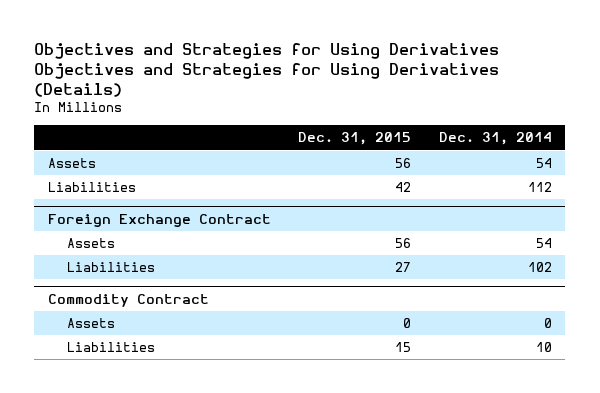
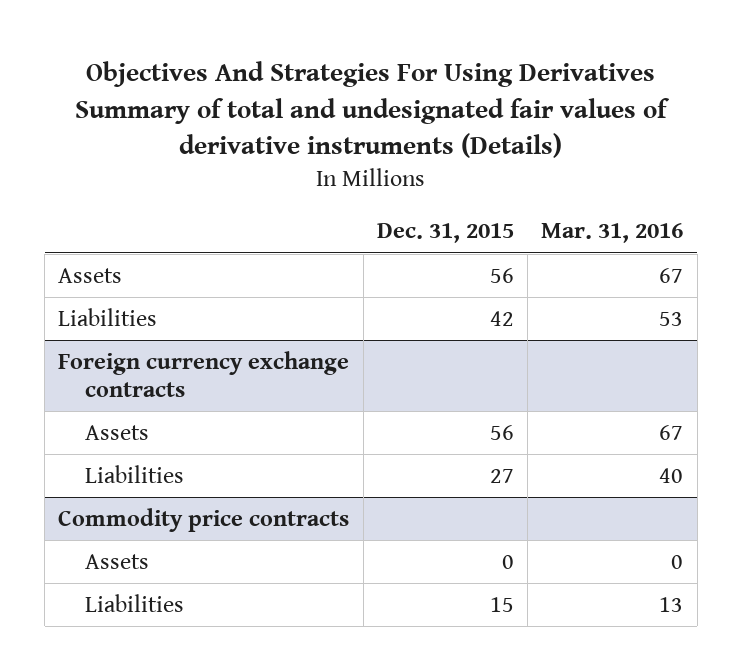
- Objectives and Strategies for Using Derivatives Objectives and Strategies for Using Derivatives (Details)
+ Objectives And Strategies For Using Derivatives Summary of total and undesignated fair values of derivative instruments (Details)
- | Dec. 31, 2015 | Dec. 31, 2014
+ | Dec. 31, 2015 | Mar. 31, 2016
- Foreign Exchange Contract
+ Foreign currency exchange contracts
- Commodity Contract
+ Commodity price contracts

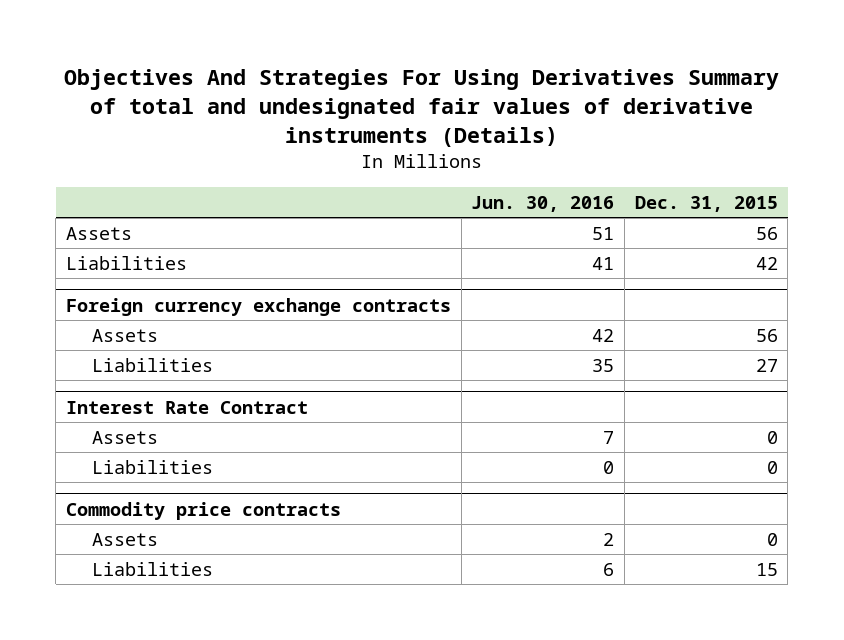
- | Dec. 31, 2015 | Mar. 31, 2016
+ | Jun. 30, 2016 | Dec. 31, 2015
+ Interest Rate Contract
+ Assets | 7 | 0
+ Liabilities | 0 | 0

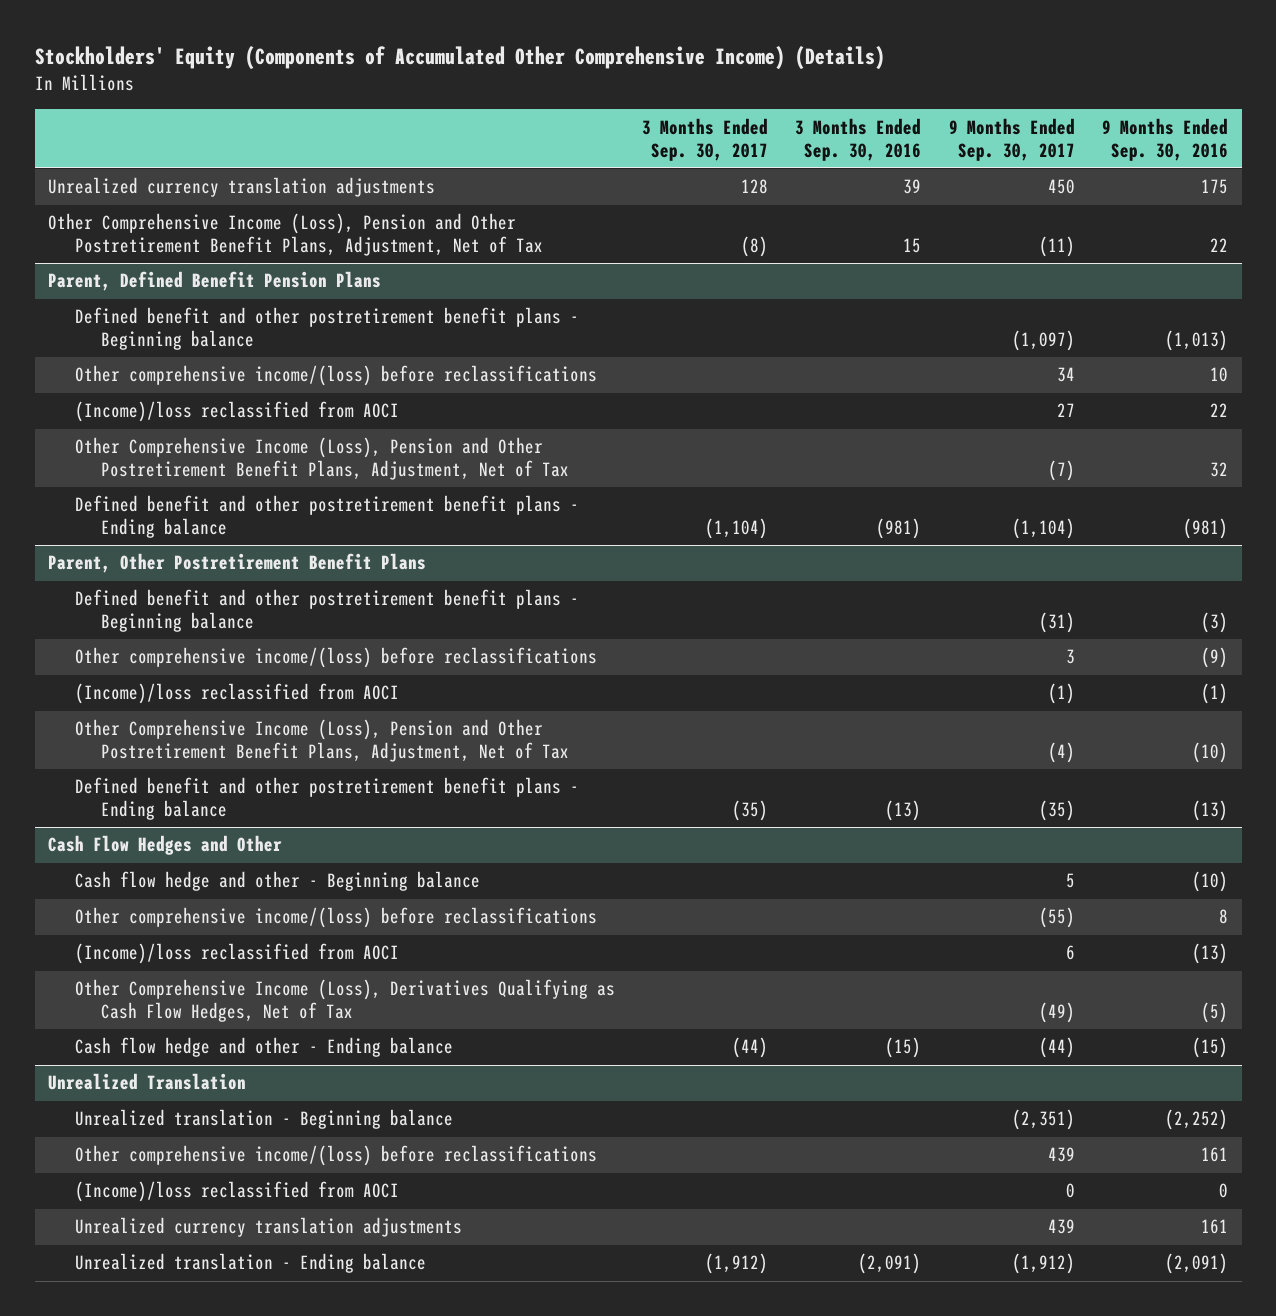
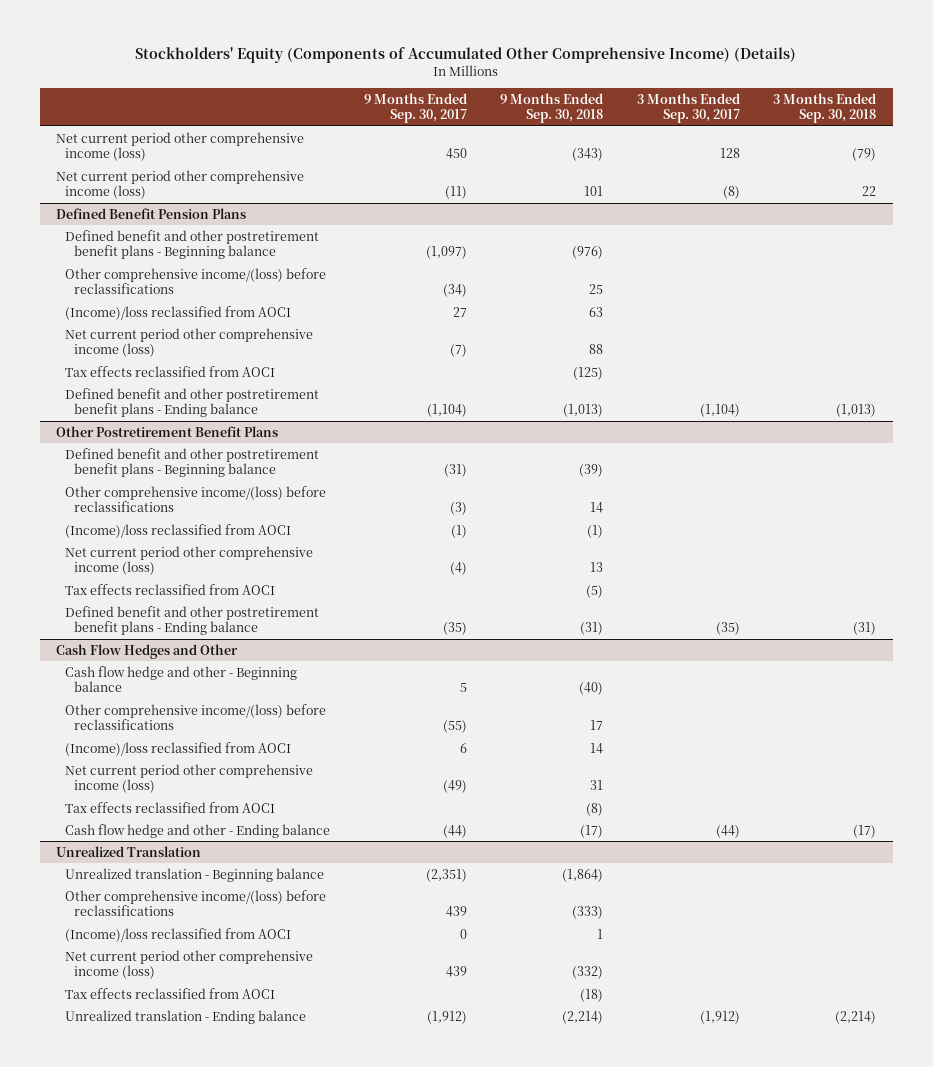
- | 3 Months Ended Sep. 30, 2017 | 3 Months Ended Sep. 30, 2016 | 9 Months Ended Sep. 30, 2017 | 9 Months Ended Sep. 30, 2016
+ | 9 Months Ended Sep. 30, 2017 | 9 Months Ended Sep. 30, 2018 | 3 Months Ended Sep. 30, 2017 | 3 Months Ended Sep. 30, 2018
- Unrealized currency translation adjustments | 128 | 39 | 450 | 175
- Other Comprehensive Income (Loss), Pension and Other Postretirement Benefit Plans, Adjustment, Net of Tax | (8) | 15 | (11) | 22
- Parent, Defined Benefit Pension Plans
+ Net current period other comprehensive income (loss) | 450 | (343) | 128 | (79)
+ Net current period other comprehensive income (loss) | (11) | 101 | (8) | 22
+ Defined Benefit Pension Plans
- Other comprehensive income/(loss) before reclassifications | | | 34 | 10
+ Other comprehensive income/(loss) before reclassifications | (34) | 25 | |
- Other Comprehensive Income (Loss), Pension and Other Postretirement Benefit Plans, Adjustment, Net of Tax | | | (7) | 32
+ Net current period other comprehensive income (loss) | (7) | 88 | |
+ Tax effects reclassified from AOCI | | (125) | |
- Parent, Other Postretirement Benefit Plans
+ Other Postretirement Benefit Plans
- Other comprehensive income/(loss) before reclassifications | | | 3 | (9)
+ Other comprehensive income/(loss) before reclassifications | (3) | 14 | |
- Other Comprehensive Income (Loss), Pension and Other Postretirement Benefit Plans, Adjustment, Net of Tax | | | (4) | (10)
+ Net current period other comprehensive income (loss) | (4) | 13 | |
+ Tax effects reclassified from AOCI | | (5) | |
@ Cash Flow Hedges and Other
- Other Comprehensive Income (Loss), Derivatives Qualifying as Cash Flow Hedges, Net of Tax | | | (49) | (5)
+ Net current period other comprehensive income (loss) | (49) | 31 | |
+ Tax effects reclassified from AOCI | | (8) | |
@ Unrealized Translation
- Unrealized currency translation adjustments | | | 439 | 161
+ Net current period other comprehensive income (loss) | 439 | (332) | |
+ Tax effects reclassified from AOCI | | (18) | |

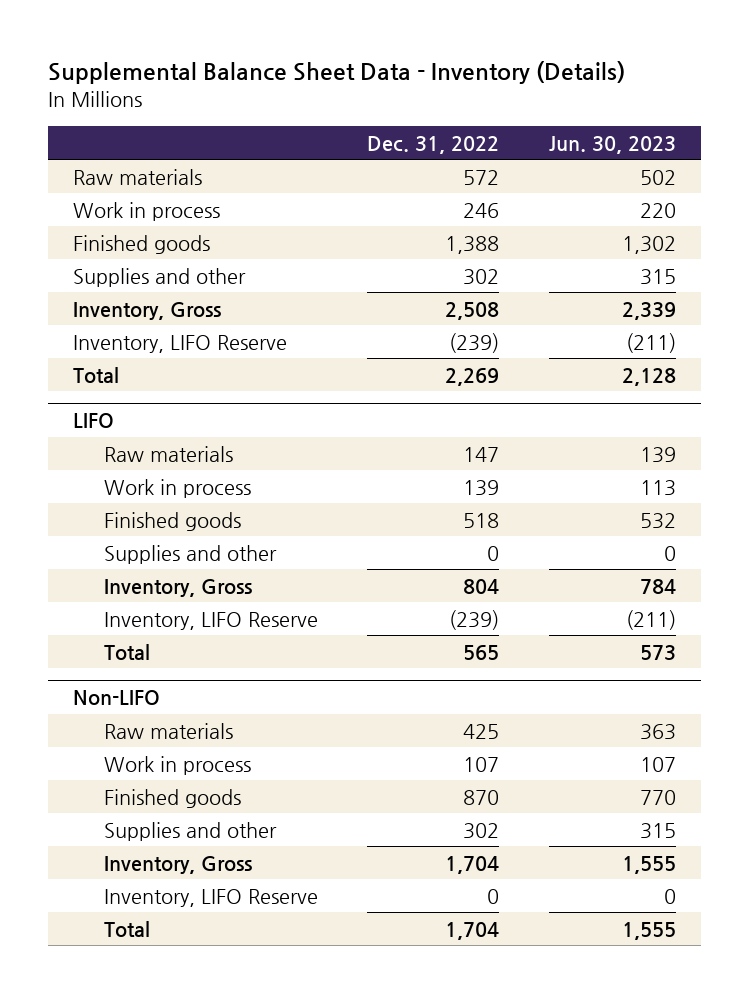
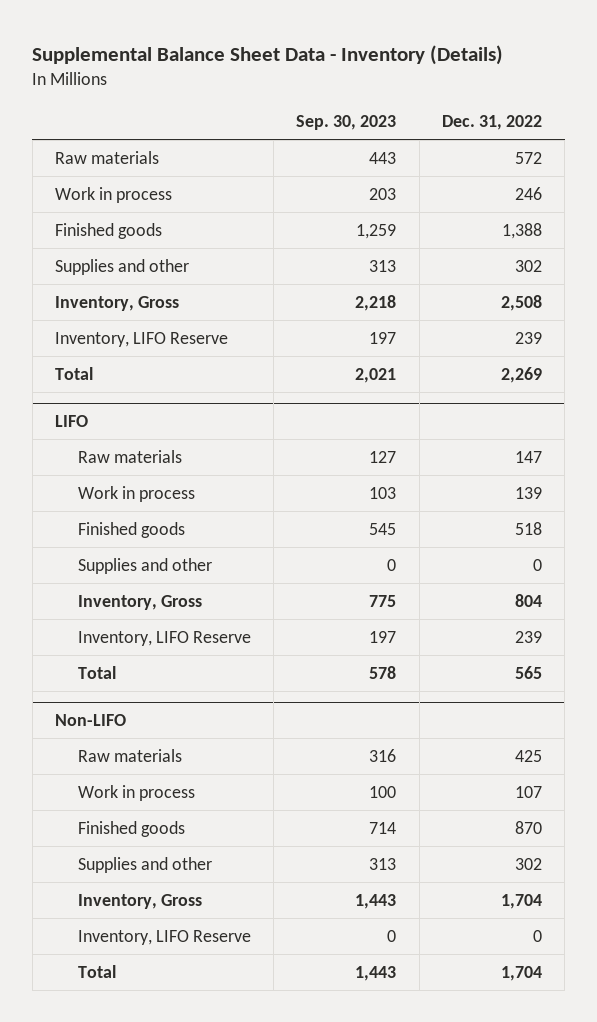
- | Dec. 31, 2022 | Jun. 30, 2023
+ | Sep. 30, 2023 | Dec. 31, 2022
- Inventory, LIFO Reserve | (239) | (211)
+ Inventory, LIFO Reserve | 197 | 239
@ LIFO
- Inventory, LIFO Reserve | (239) | (211)
+ Inventory, LIFO Reserve | 197 | 239

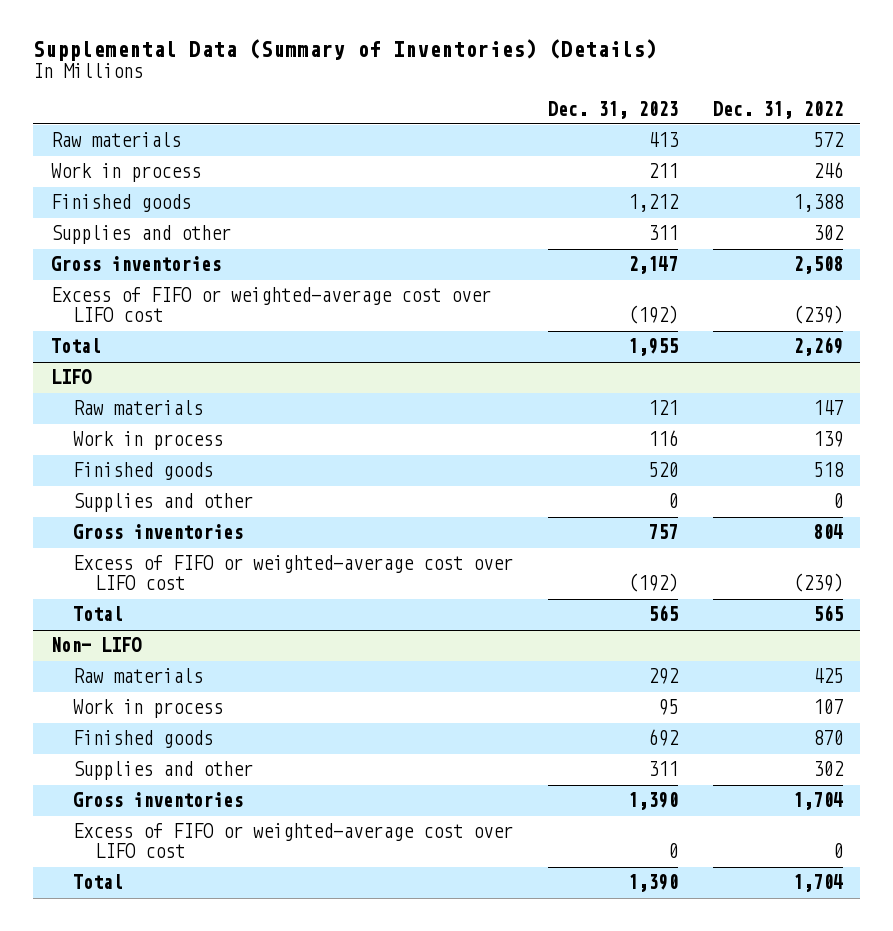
- Supplemental Balance Sheet Data - Inventory (Details)
+ Supplemental Data (Summary of Inventories) (Details)
- | Sep. 30, 2023 | Dec. 31, 2022
+ | Dec. 31, 2023 | Dec. 31, 2022
- Inventory, Gross | 2,218 | 2,508
- Inventory, LIFO Reserve | 197 | 239
+ Gross inventories | 2,147 | 2,508
+ Excess of FIFO or weighted-average cost over LIFO cost | (192) | (239)
@ LIFO
- Inventory, Gross | 775 | 804
- Inventory, LIFO Reserve | 197 | 239
+ Gross inventories | 757 | 804
+ Excess of FIFO or weighted-average cost over LIFO cost | (192) | (239)
- Non-LIFO
+ Non- LIFO
- Inventory, Gross | 1,443 | 1,704
- Inventory, LIFO Reserve | 0 | 0
+ Gross inventories | 1,390 | 1,704
+ Excess of FIFO or weighted-average cost over LIFO cost | 0 | 0

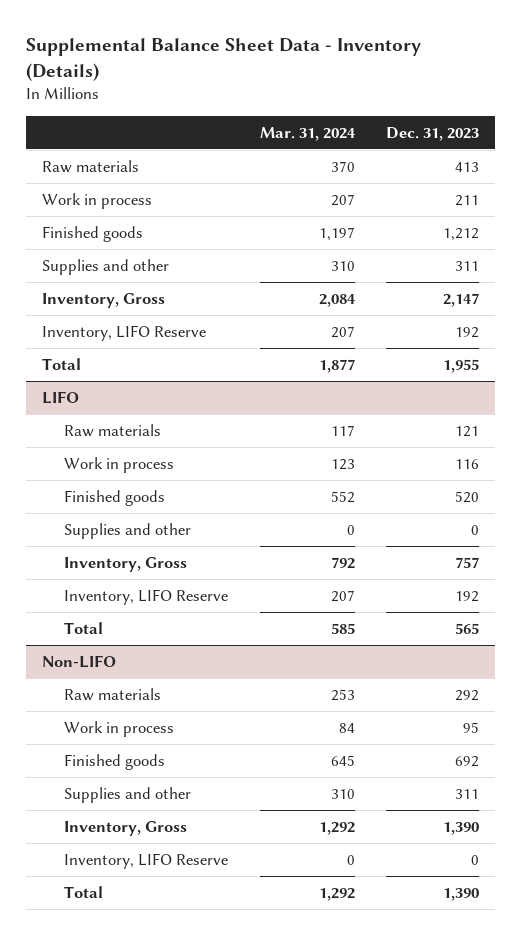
- Supplemental Data (Summary of Inventories) (Details)
+ Supplemental Balance Sheet Data - Inventory (Details)
- | Dec. 31, 2023 | Dec. 31, 2022
+ | Mar. 31, 2024 | Dec. 31, 2023
- Gross inventories | 2,147 | 2,508
- Excess of FIFO or weighted-average cost over LIFO cost | (192) | (239)
+ Inventory, Gross | 2,084 | 2,147
+ Inventory, LIFO Reserve | 207 | 192
@ LIFO
- Gross inventories | 757 | 804
- Excess of FIFO or weighted-average cost over LIFO cost | (192) | (239)
+ Inventory, Gross | 792 | 757
+ Inventory, LIFO Reserve | 207 | 192
- Non- LIFO
+ Non-LIFO
- Gross inventories | 1,390 | 1,704
- Excess of FIFO or weighted-average cost over LIFO cost | 0 | 0
+ Inventory, Gross | 1,292 | 1,390
+ Inventory, LIFO Reserve | 0 | 0

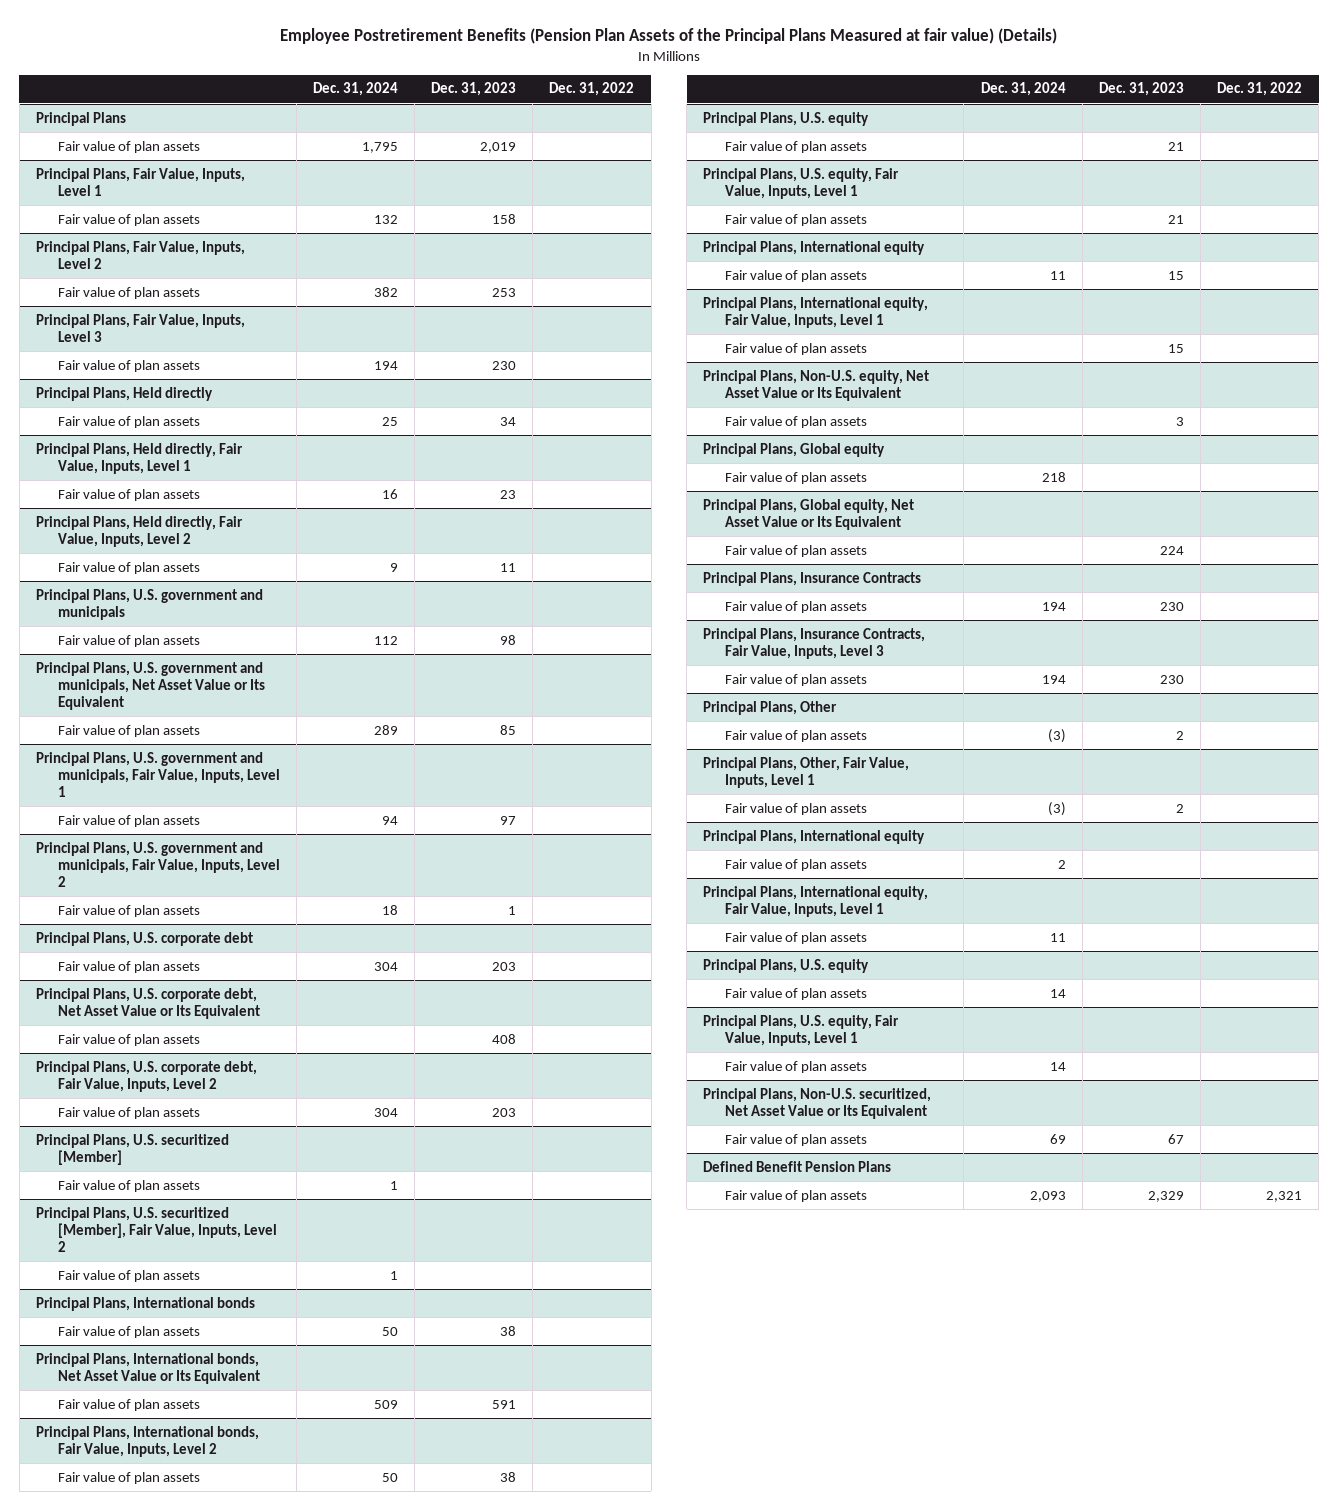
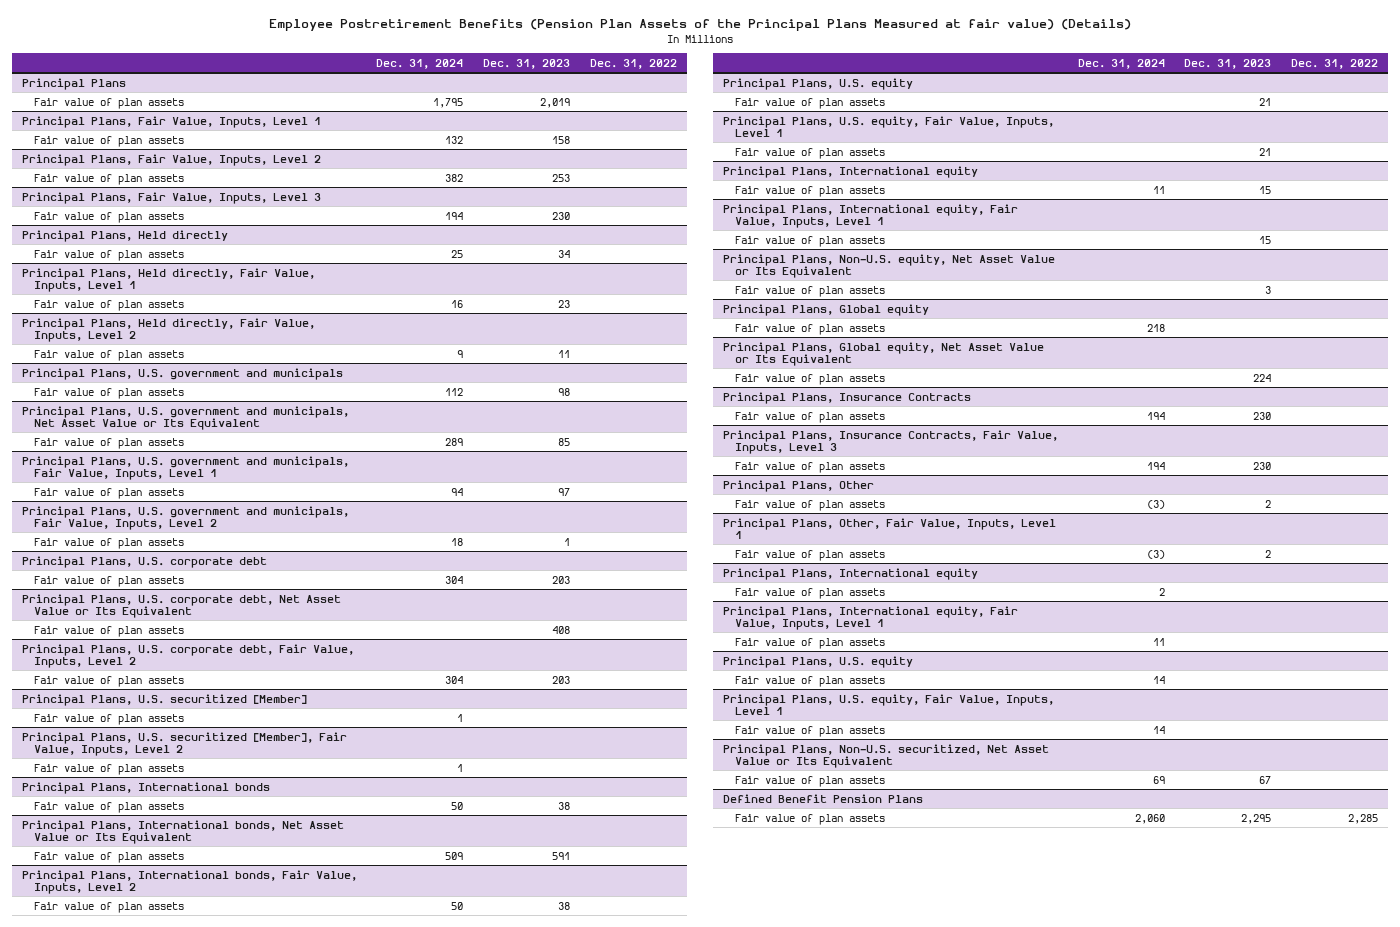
@ Defined Benefit Pension Plans
- Fair value of plan assets | 2,093 | 2,329 | 2,321
+ Fair value of plan assets | 2,060 | 2,295 | 2,285

